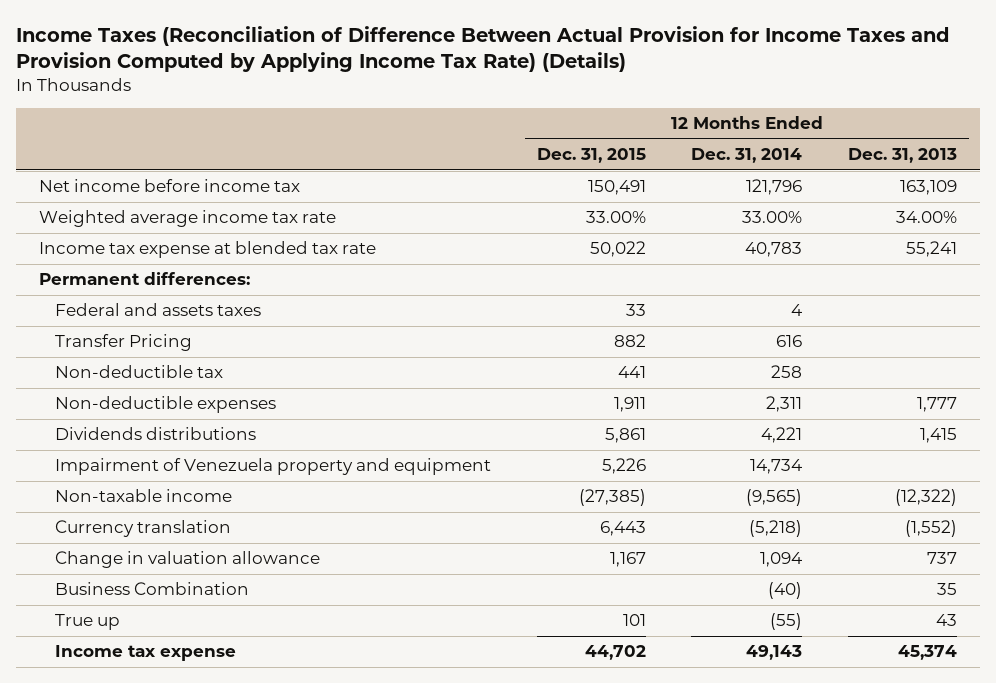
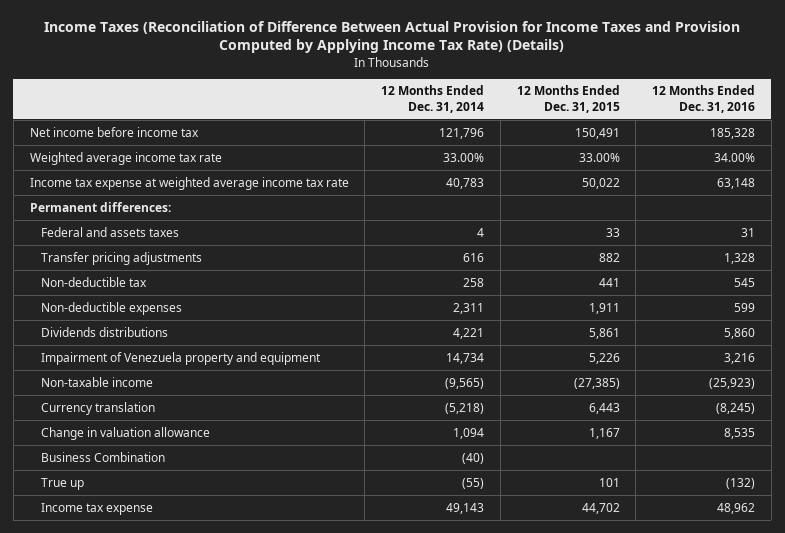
- | 12 Months Ended Dec. 31, 2015 | 12 Months Ended Dec. 31, 2014 | 12 Months Ended Dec. 31, 2013
+ | 12 Months Ended Dec. 31, 2014 | 12 Months Ended Dec. 31, 2015 | 12 Months Ended Dec. 31, 2016
- Income tax expense at blended tax rate | 50,022 | 40,783 | 55,241
+ Income tax expense at weighted average income tax rate | 40,783 | 50,022 | 63,148
- Transfer Pricing | 882 | 616 |
+ Transfer pricing adjustments | 616 | 882 | 1,328

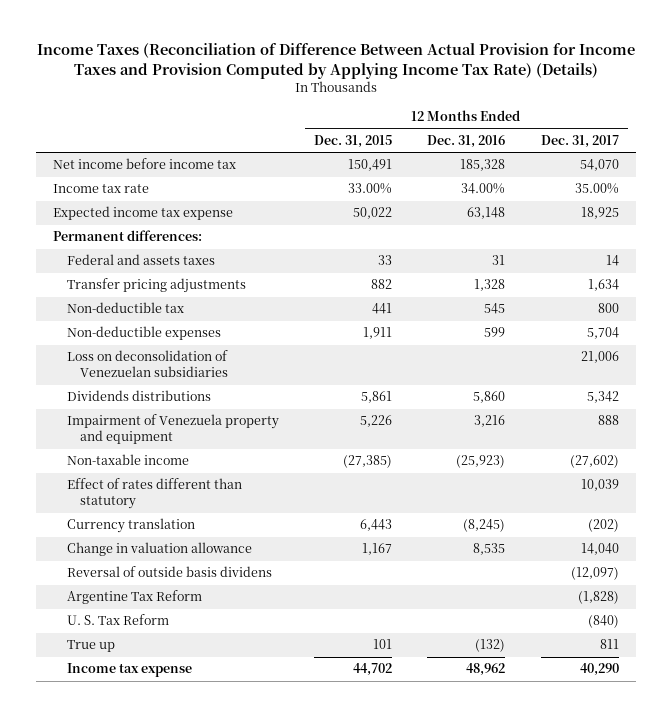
- | 12 Months Ended Dec. 31, 2014 | 12 Months Ended Dec. 31, 2015 | 12 Months Ended Dec. 31, 2016
+ | 12 Months Ended Dec. 31, 2015 | 12 Months Ended Dec. 31, 2016 | 12 Months Ended Dec. 31, 2017
- Weighted average income tax rate | 33.00% | 33.00% | 34.00%
- Income tax expense at weighted average income tax rate | 40,783 | 50,022 | 63,148
+ Income tax rate | 33.00% | 34.00% | 35.00%
+ Expected income tax expense | 50,022 | 63,148 | 18,925
+ Loss on deconsolidation of Venezuelan subsidiaries | | | 21,006
+ Effect of rates different than statutory | | | 10,039
- Business Combination | (40) | |
+ Reversal of outside basis dividens | | | (12,097)
+ Argentine Tax Reform | | | (1,828)
+ U. S. Tax Reform | | | (840)

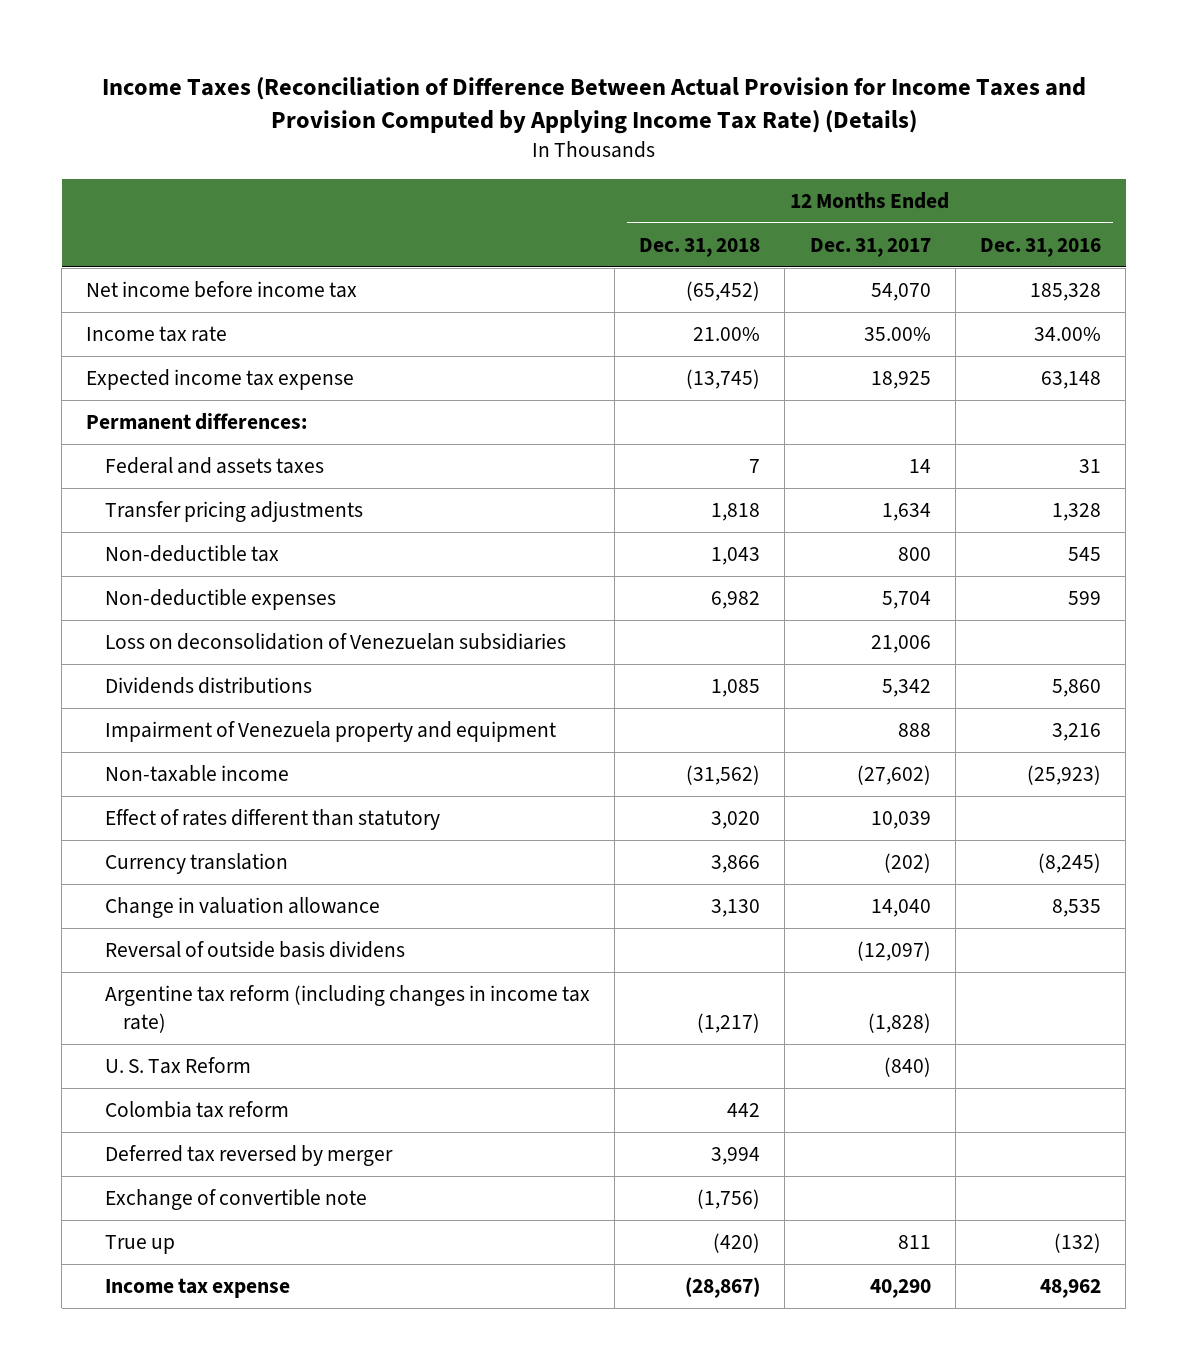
- | 12 Months Ended Dec. 31, 2015 | 12 Months Ended Dec. 31, 2016 | 12 Months Ended Dec. 31, 2017
+ | 12 Months Ended Dec. 31, 2018 | 12 Months Ended Dec. 31, 2017 | 12 Months Ended Dec. 31, 2016
- Argentine Tax Reform | | | (1,828)
+ Argentine tax reform (including changes in income tax rate) | (1,217) | (1,828) |
+ Colombia tax reform | 442 | |
+ Deferred tax reversed by merger | 3,994 | |
+ Exchange of convertible note | (1,756) | |

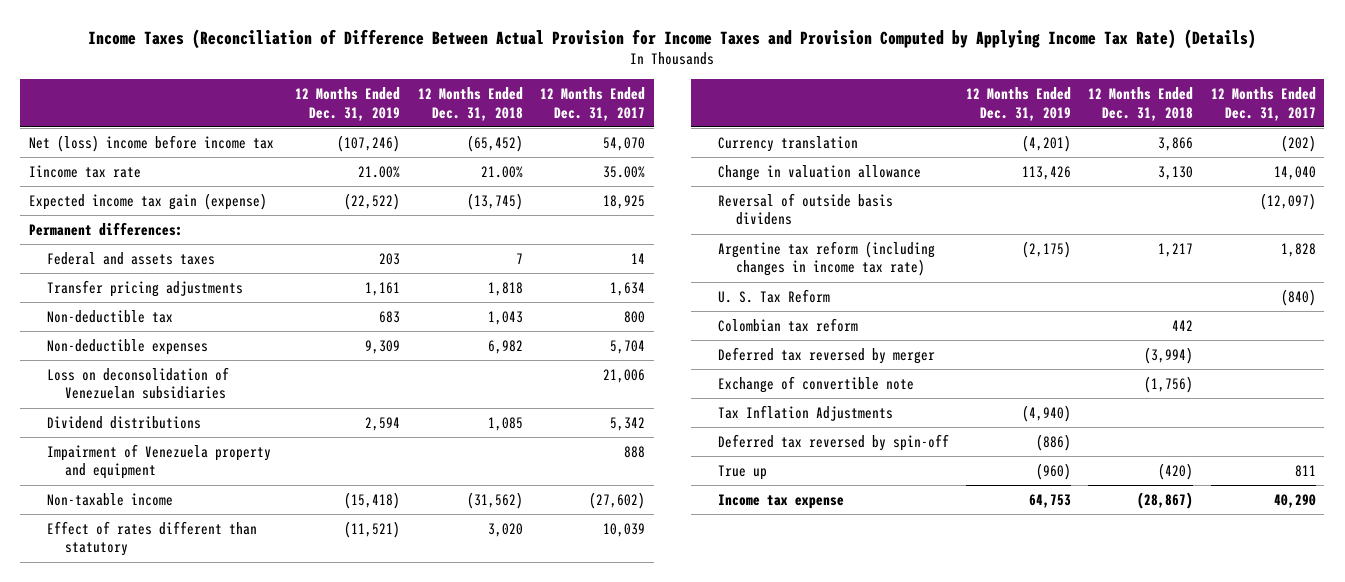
- | 12 Months Ended Dec. 31, 2018 | 12 Months Ended Dec. 31, 2017 | 12 Months Ended Dec. 31, 2016
+ | 12 Months Ended Dec. 31, 2019 | 12 Months Ended Dec. 31, 2018 | 12 Months Ended Dec. 31, 2017
- Net income before income tax | (65,452) | 54,070 | 185,328
- Income tax rate | 21.00% | 35.00% | 34.00%
- Expected income tax expense | (13,745) | 18,925 | 63,148
+ Net (loss) income before income tax | (107,246) | (65,452) | 54,070
+ Iincome tax rate | 21.00% | 21.00% | 35.00%
+ Expected income tax gain (expense) | (22,522) | (13,745) | 18,925
- Dividends distributions | 1,085 | 5,342 | 5,860
+ Dividend distributions | 2,594 | 1,085 | 5,342
- Argentine tax reform (including changes in income tax rate) | (1,217) | (1,828) |
+ Argentine tax reform (including changes in income tax rate) | (2,175) | 1,217 | 1,828
- Colombia tax reform | 442 | |
- Deferred tax reversed by merger | 3,994 | |
+ Colombian tax reform | | 442 |
+ Deferred tax reversed by merger | | (3,994) |
+ Tax Inflation Adjustments | (4,940) | |
+ Deferred tax reversed by spin-off | (886) | |

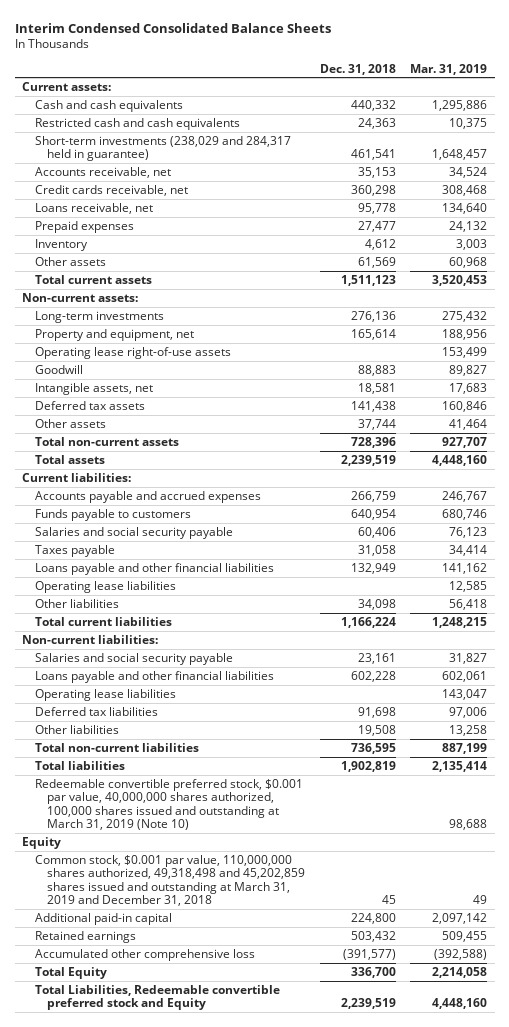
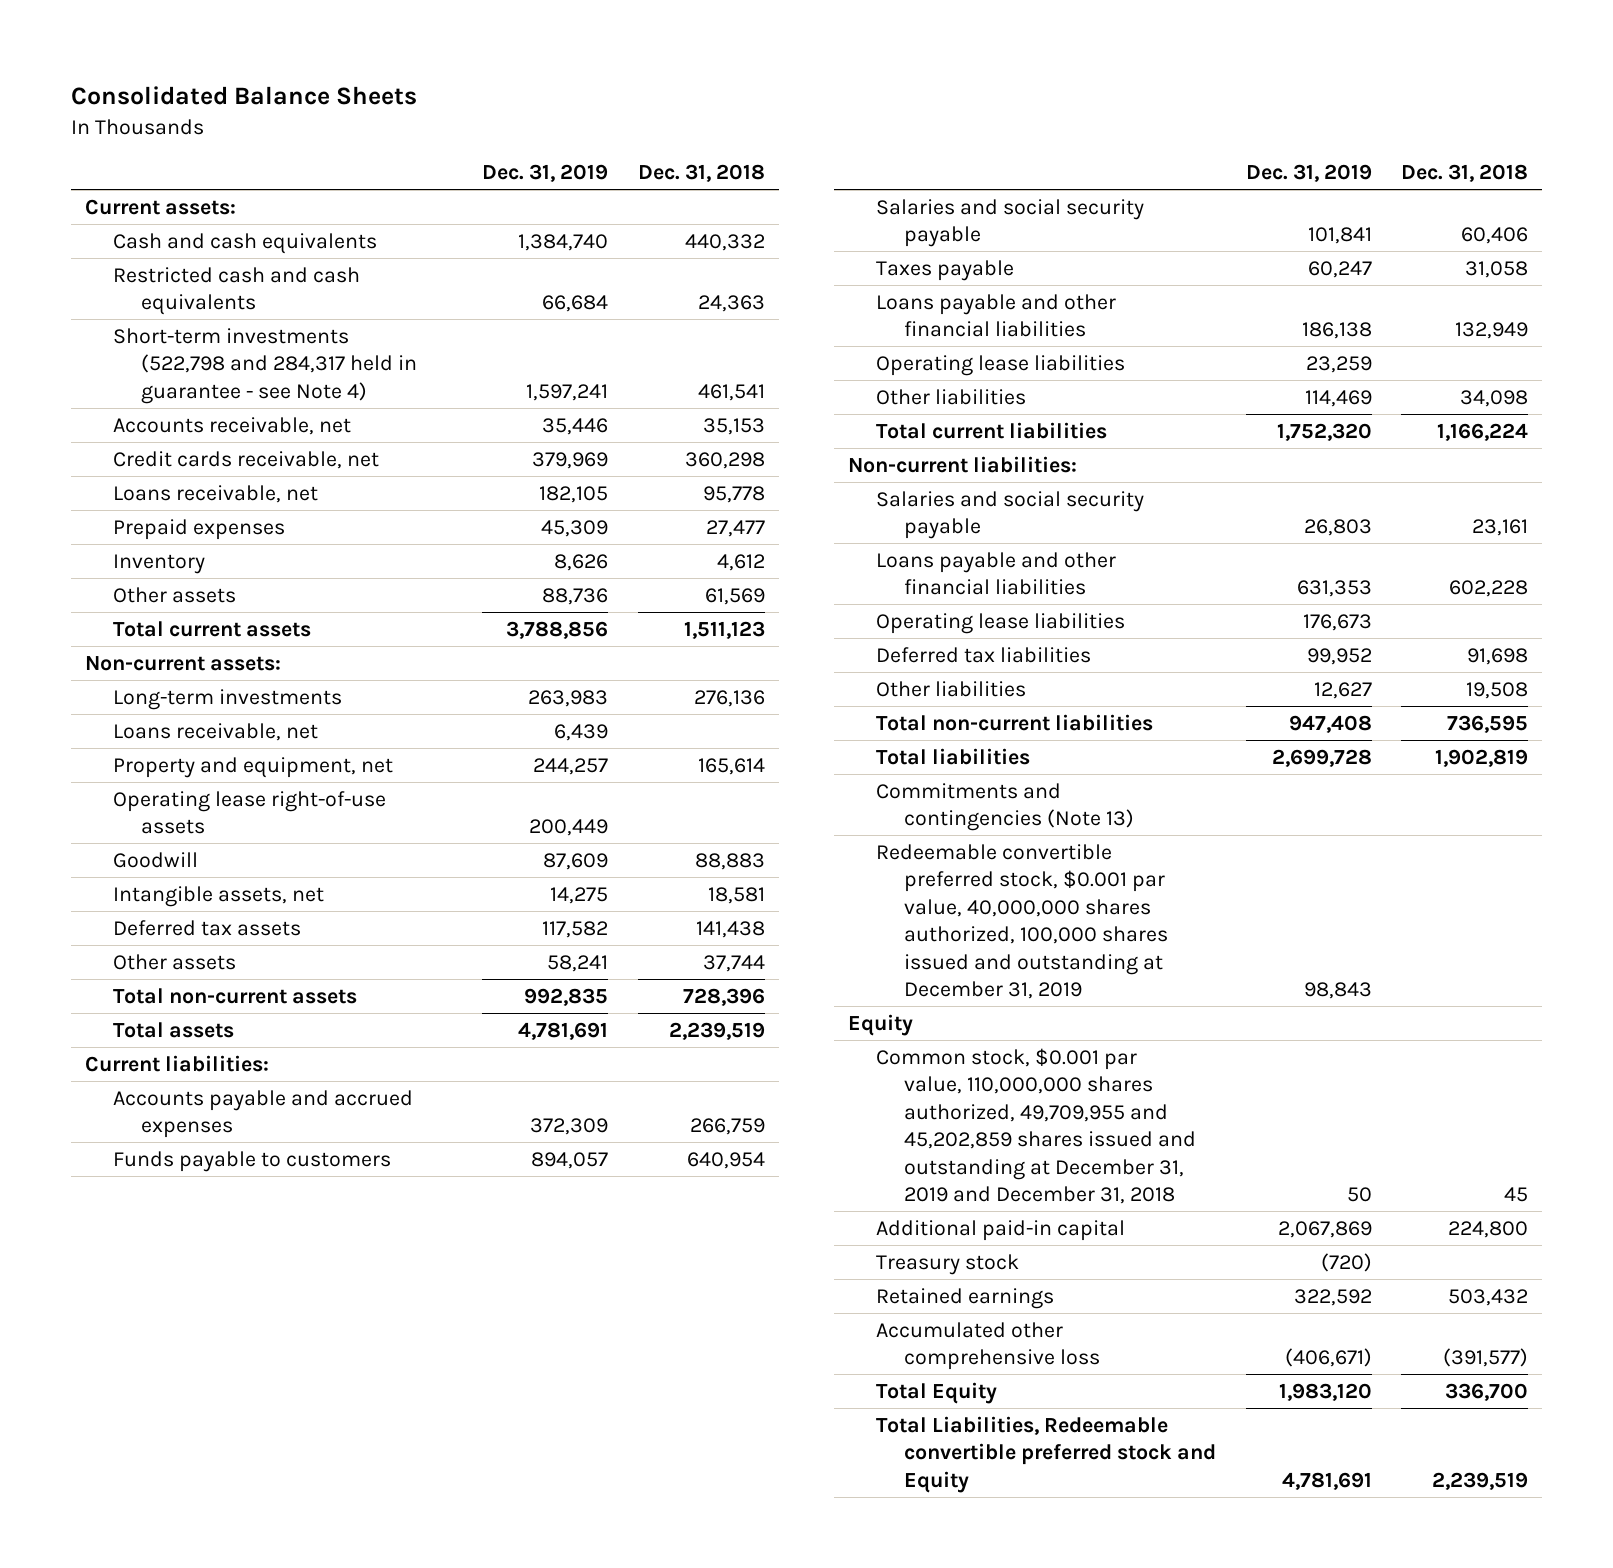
- Interim Condensed Consolidated Balance Sheets
+ Consolidated Balance Sheets
- | Dec. 31, 2018 | Mar. 31, 2019
+ | Dec. 31, 2019 | Dec. 31, 2018
- Short-term investments (238,029 and 284,317 held in guarantee) | 461,541 | 1,648,457
+ Short-term investments (522,798 and 284,317 held in guarantee - see Note 4) | 1,597,241 | 461,541
+ Loans receivable, net | 6,439 |
- Redeemable convertible preferred stock, $0.001 par value, 40,000,000 shares authorized, 100,000 shares issued and outstanding at March 31, 2019 (Note 10) | | 98,688
+ Commitments and contingencies (Note 13)
+ Redeemable convertible preferred stock, $0.001 par value, 40,000,000 shares authorized, 100,000 shares issued and outstanding at December 31, 2019 | 98,843 |
- Common stock, $0.001 par value, 110,000,000 shares authorized, 49,318,498 and 45,202,859 shares issued and outstanding at March 31, 2019 and December 31, 2018 | 45 | 49
+ Common stock, $0.001 par value, 110,000,000 shares authorized, 49,709,955 and 45,202,859 shares issued and outstanding at December 31, 2019 and December 31, 2018 | 50 | 45
+ Treasury stock | (720) |

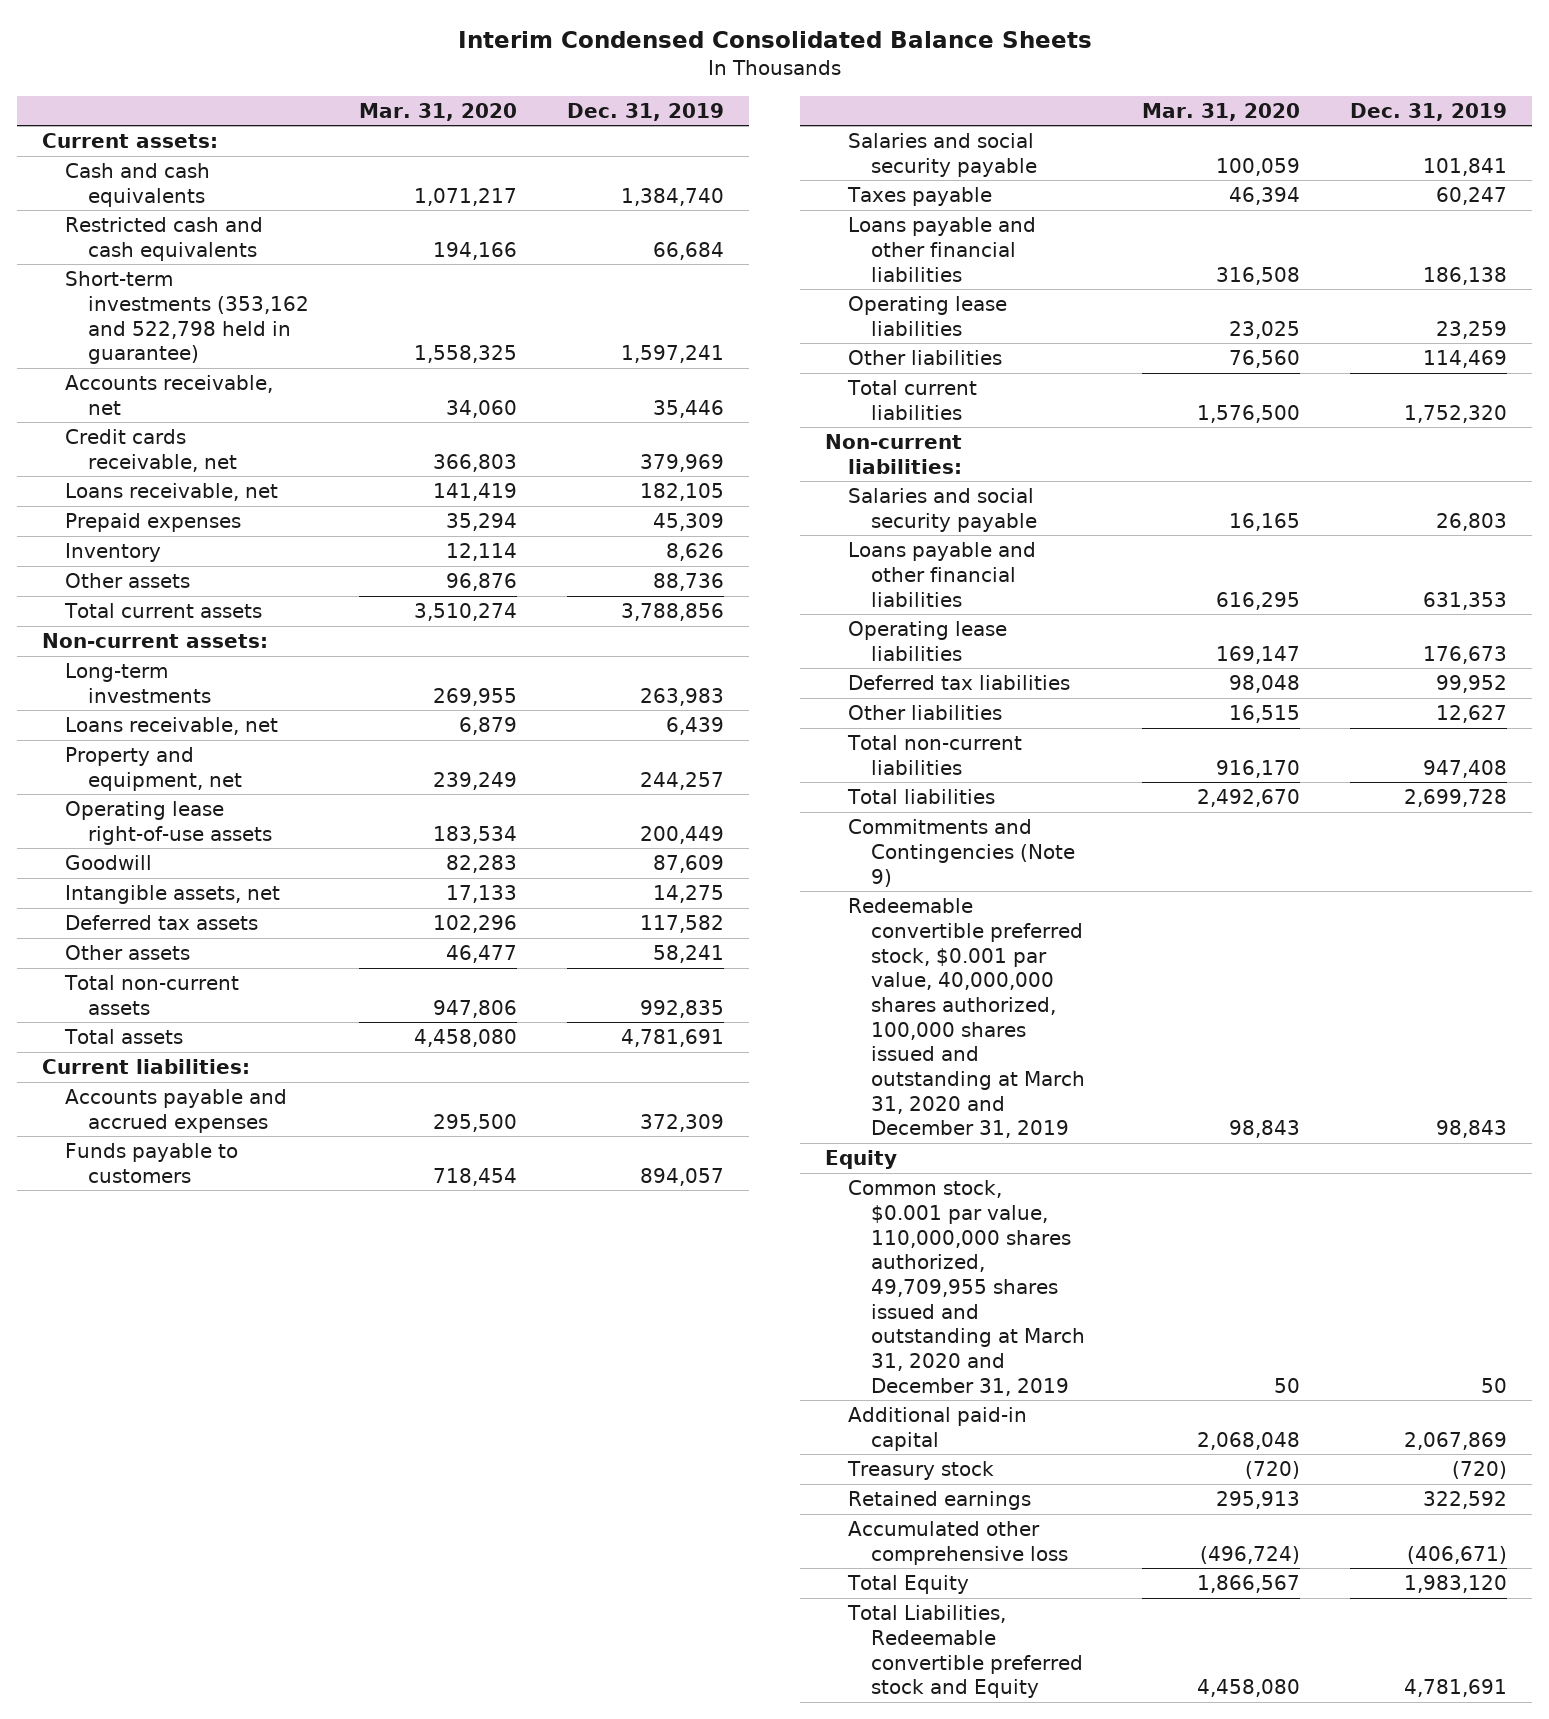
- Consolidated Balance Sheets
+ Interim Condensed Consolidated Balance Sheets
- | Dec. 31, 2019 | Dec. 31, 2018
+ | Mar. 31, 2020 | Dec. 31, 2019
- Short-term investments (522,798 and 284,317 held in guarantee - see Note 4) | 1,597,241 | 461,541
+ Short-term investments (353,162 and 522,798 held in guarantee) | 1,558,325 | 1,597,241
- Commitments and contingencies (Note 13)
- Redeemable convertible preferred stock, $0.001 par value, 40,000,000 shares authorized, 100,000 shares issued and outstanding at December 31, 2019 | 98,843 |
+ Commitments and Contingencies (Note 9)
+ Redeemable convertible preferred stock, $0.001 par value, 40,000,000 shares authorized, 100,000 shares issued and outstanding at March 31, 2020 and December 31, 2019 | 98,843 | 98,843
- Common stock, $0.001 par value, 110,000,000 shares authorized, 49,709,955 and 45,202,859 shares issued and outstanding at December 31, 2019 and December 31, 2018 | 50 | 45
+ Common stock, $0.001 par value, 110,000,000 shares authorized, 49,709,955 shares issued and outstanding at March 31, 2020 and December 31, 2019 | 50 | 50

